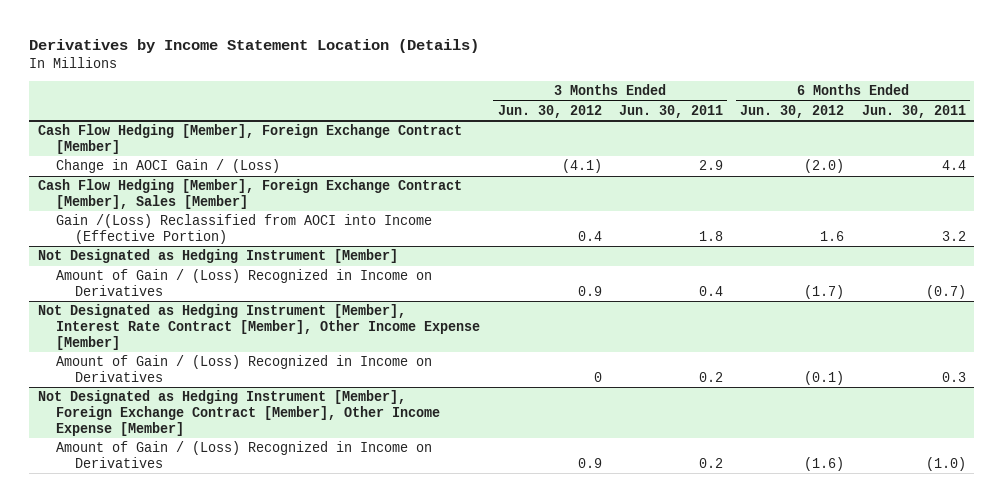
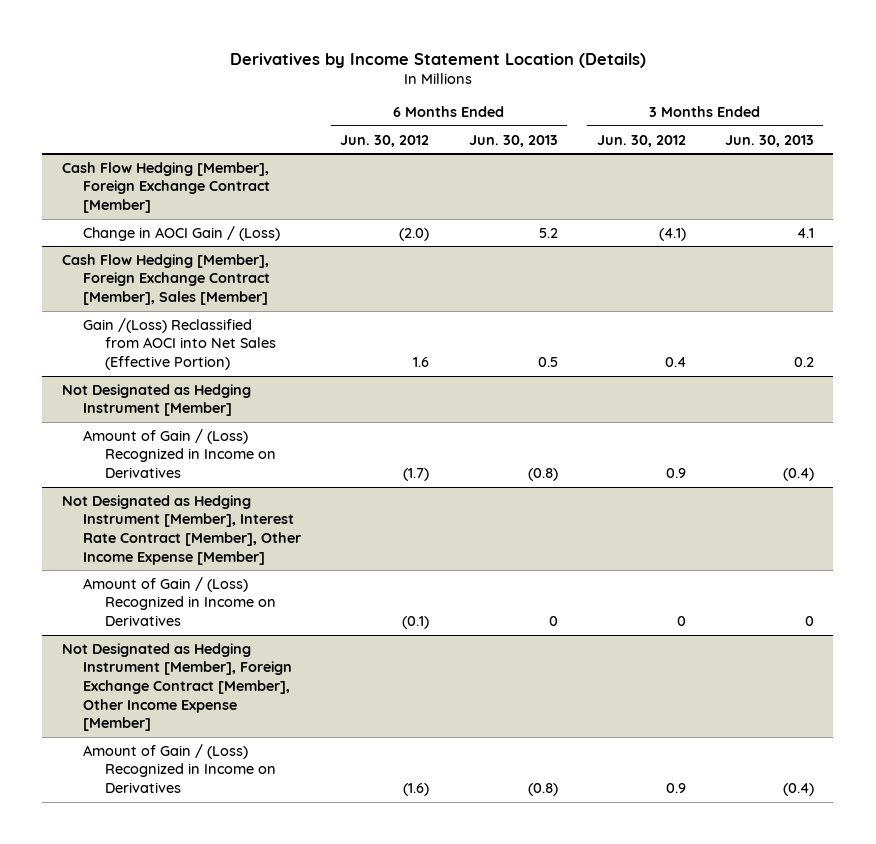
- | 3 Months Ended Jun. 30, 2012 | 3 Months Ended Jun. 30, 2011 | 6 Months Ended Jun. 30, 2012 | 6 Months Ended Jun. 30, 2011
+ | 6 Months Ended Jun. 30, 2012 | 6 Months Ended Jun. 30, 2013 | 3 Months Ended Jun. 30, 2012 | 3 Months Ended Jun. 30, 2013
@ Cash Flow Hedging [Member], Foreign Exchange Contract [Member], Sales [Member]
- Gain /(Loss) Reclassified from AOCI into Income (Effective Portion) | 0.4 | 1.8 | 1.6 | 3.2
+ Gain /(Loss) Reclassified from AOCI into Net Sales (Effective Portion) | 1.6 | 0.5 | 0.4 | 0.2

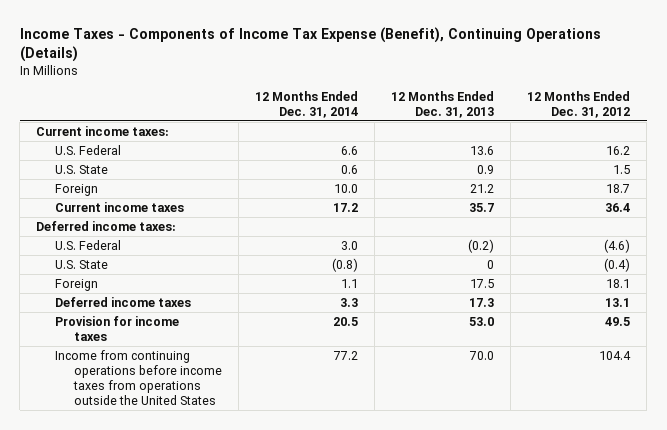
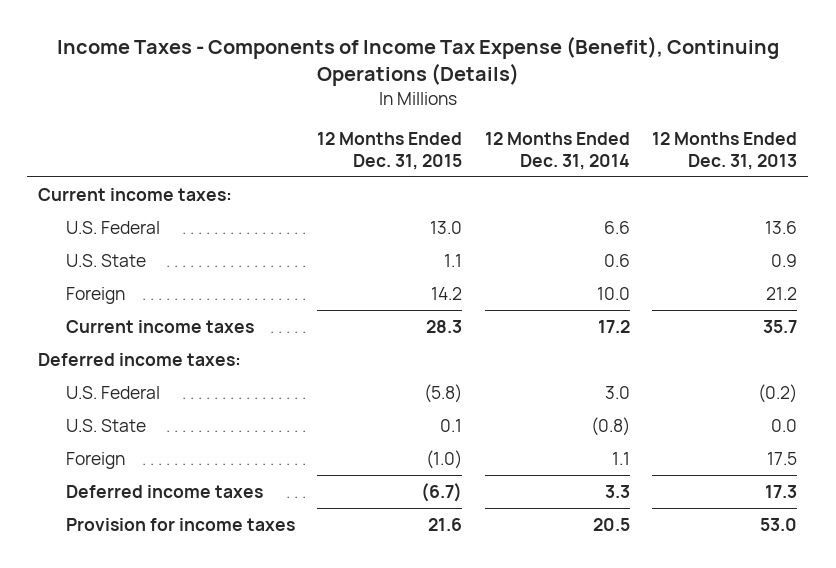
- | 12 Months Ended Dec. 31, 2014 | 12 Months Ended Dec. 31, 2013 | 12 Months Ended Dec. 31, 2012
+ | 12 Months Ended Dec. 31, 2015 | 12 Months Ended Dec. 31, 2014 | 12 Months Ended Dec. 31, 2013
- U.S. State | (0.8) | 0 | (0.4)
+ U.S. State | 0.1 | (0.8) | 0.0
- Income from continuing operations before income taxes from operations outside the United States | 77.2 | 70.0 | 104.4

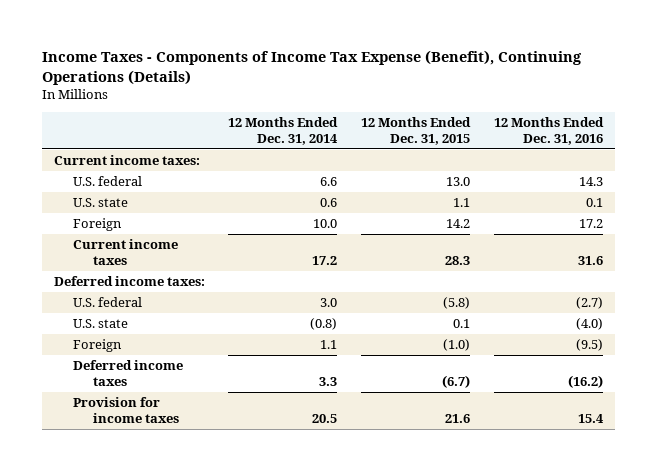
- | 12 Months Ended Dec. 31, 2015 | 12 Months Ended Dec. 31, 2014 | 12 Months Ended Dec. 31, 2013
+ | 12 Months Ended Dec. 31, 2014 | 12 Months Ended Dec. 31, 2015 | 12 Months Ended Dec. 31, 2016
- U.S. Federal | 13.0 | 6.6 | 13.6
- U.S. State | 1.1 | 0.6 | 0.9
+ U.S. federal | 6.6 | 13.0 | 14.3
+ U.S. state | 0.6 | 1.1 | 0.1
- U.S. Federal | (5.8) | 3.0 | (0.2)
- U.S. State | 0.1 | (0.8) | 0.0
+ U.S. federal | 3.0 | (5.8) | (2.7)
+ U.S. state | (0.8) | 0.1 | (4.0)

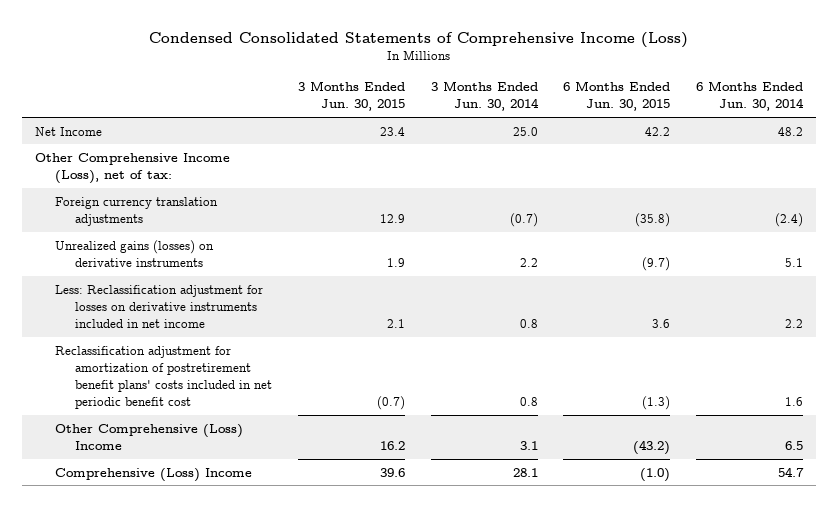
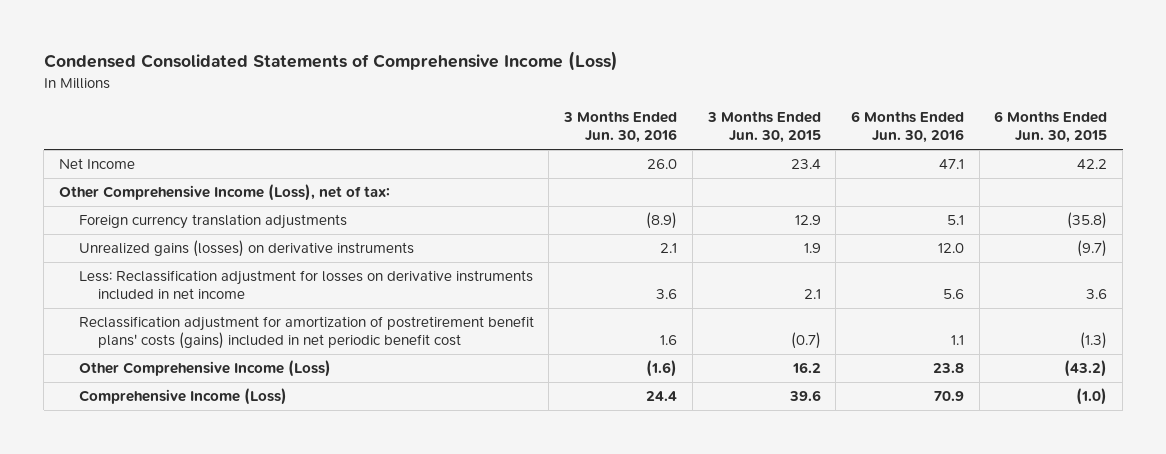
- | 3 Months Ended Jun. 30, 2015 | 3 Months Ended Jun. 30, 2014 | 6 Months Ended Jun. 30, 2015 | 6 Months Ended Jun. 30, 2014
+ | 3 Months Ended Jun. 30, 2016 | 3 Months Ended Jun. 30, 2015 | 6 Months Ended Jun. 30, 2016 | 6 Months Ended Jun. 30, 2015
- Reclassification adjustment for amortization of postretirement benefit plans' costs included in net periodic benefit cost | (0.7) | 0.8 | (1.3) | 1.6
- Other Comprehensive (Loss) Income | 16.2 | 3.1 | (43.2) | 6.5
- Comprehensive (Loss) Income | 39.6 | 28.1 | (1.0) | 54.7
+ Reclassification adjustment for amortization of postretirement benefit plans' costs (gains) included in net periodic benefit cost | 1.6 | (0.7) | 1.1 | (1.3)
+ Other Comprehensive Income (Loss) | (1.6) | 16.2 | 23.8 | (43.2)
+ Comprehensive Income (Loss) | 24.4 | 39.6 | 70.9 | (1.0)

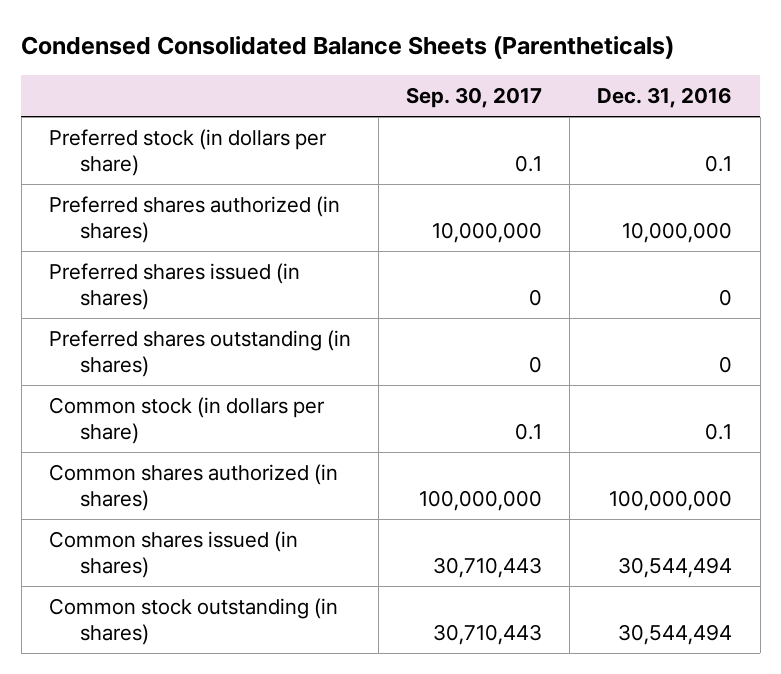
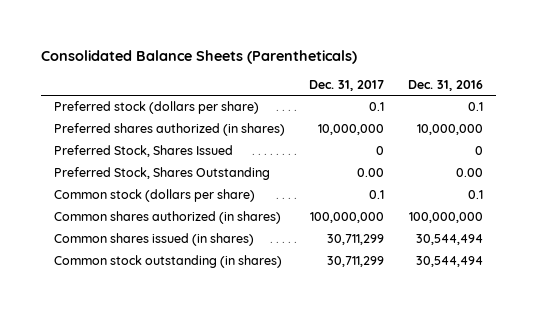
- Condensed Consolidated Balance Sheets (Parentheticals)
+ Consolidated Balance Sheets (Parentheticals)
- | Sep. 30, 2017 | Dec. 31, 2016
+ | Dec. 31, 2017 | Dec. 31, 2016
- Preferred stock (in dollars per share) | 0.1 | 0.1
+ Preferred stock (dollars per share) | 0.1 | 0.1
- Preferred shares issued (in shares) | 0 | 0
- Preferred shares outstanding (in shares) | 0 | 0
- Common stock (in dollars per share) | 0.1 | 0.1
+ Preferred Stock, Shares Issued | 0 | 0
+ Preferred Stock, Shares Outstanding | 0.00 | 0.00
+ Common stock (dollars per share) | 0.1 | 0.1

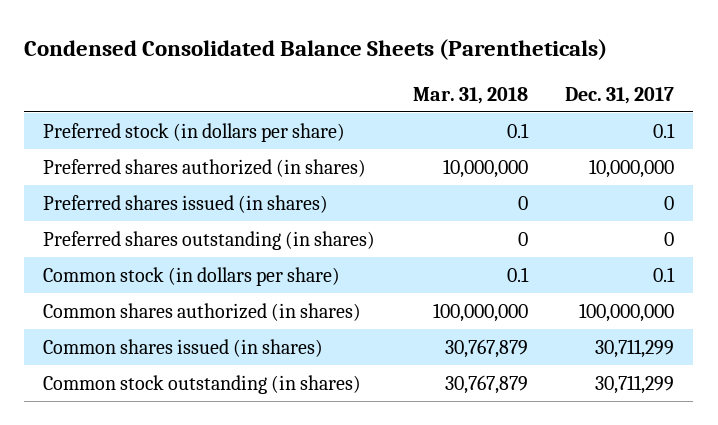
- Consolidated Balance Sheets (Parentheticals)
+ Condensed Consolidated Balance Sheets (Parentheticals)
- | Dec. 31, 2017 | Dec. 31, 2016
+ | Mar. 31, 2018 | Dec. 31, 2017
- Preferred stock (dollars per share) | 0.1 | 0.1
+ Preferred stock (in dollars per share) | 0.1 | 0.1
- Preferred Stock, Shares Issued | 0 | 0
- Preferred Stock, Shares Outstanding | 0.00 | 0.00
- Common stock (dollars per share) | 0.1 | 0.1
+ Preferred shares issued (in shares) | 0 | 0
+ Preferred shares outstanding (in shares) | 0 | 0
+ Common stock (in dollars per share) | 0.1 | 0.1

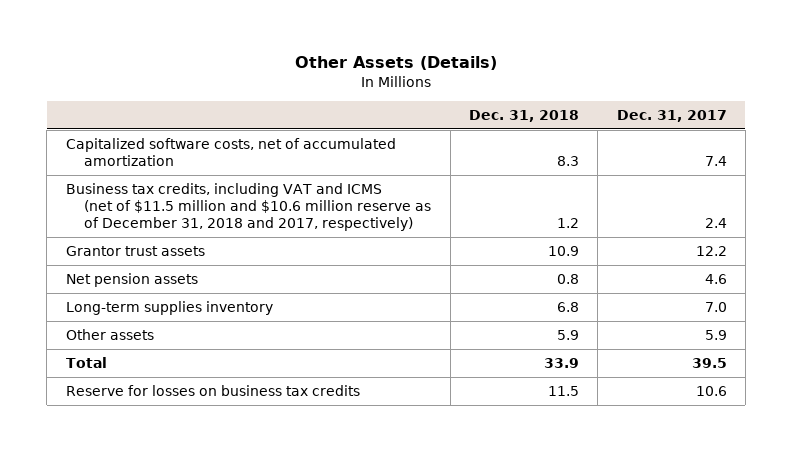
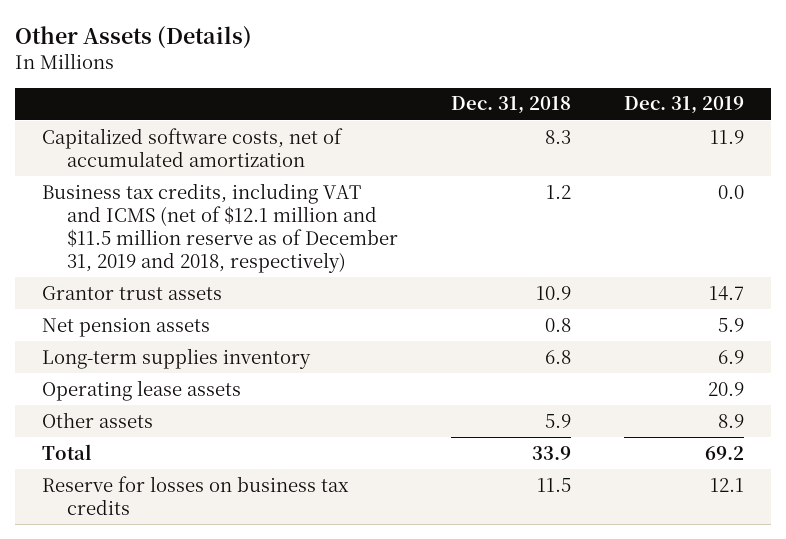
- | Dec. 31, 2018 | Dec. 31, 2017
+ | Dec. 31, 2018 | Dec. 31, 2019
- Business tax credits, including VAT and ICMS (net of $11.5 million and $10.6 million reserve as of December 31, 2018 and 2017, respectively) | 1.2 | 2.4
+ Business tax credits, including VAT and ICMS (net of $12.1 million and $11.5 million reserve as of December 31, 2019 and 2018, respectively) | 1.2 | 0.0
+ Operating lease assets | | 20.9

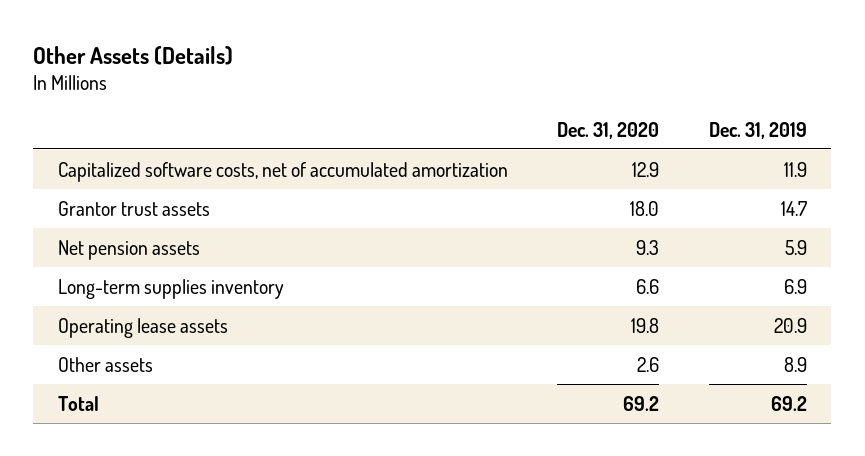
- | Dec. 31, 2018 | Dec. 31, 2019
+ | Dec. 31, 2020 | Dec. 31, 2019
- Business tax credits, including VAT and ICMS (net of $12.1 million and $11.5 million reserve as of December 31, 2019 and 2018, respectively) | 1.2 | 0.0
- Reserve for losses on business tax credits | 11.5 | 12.1

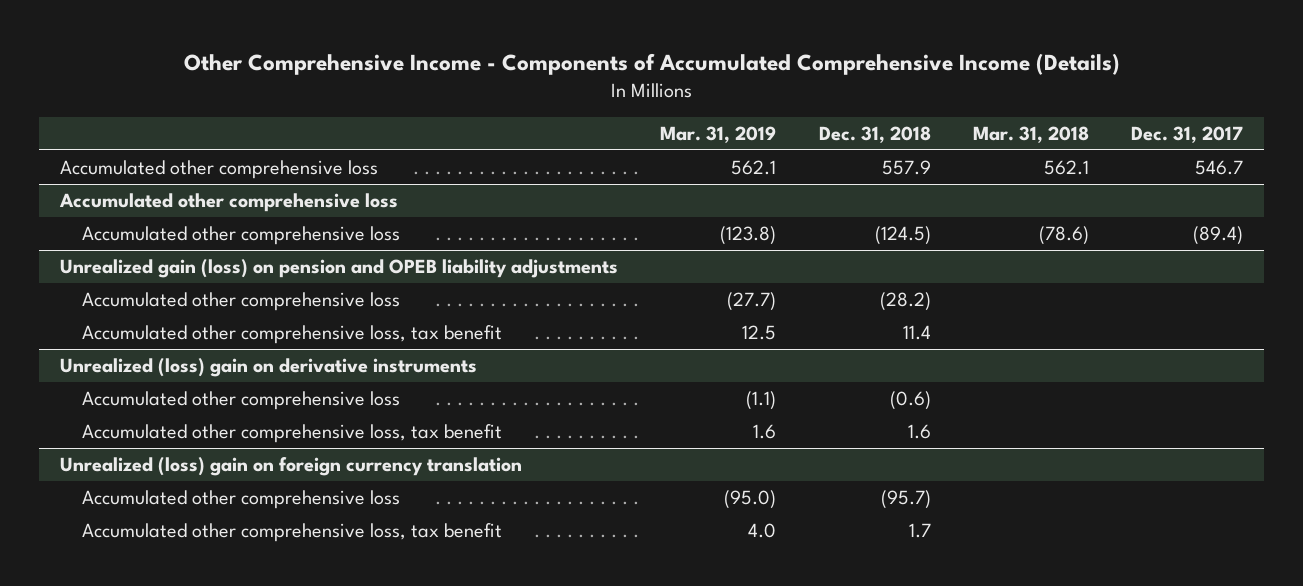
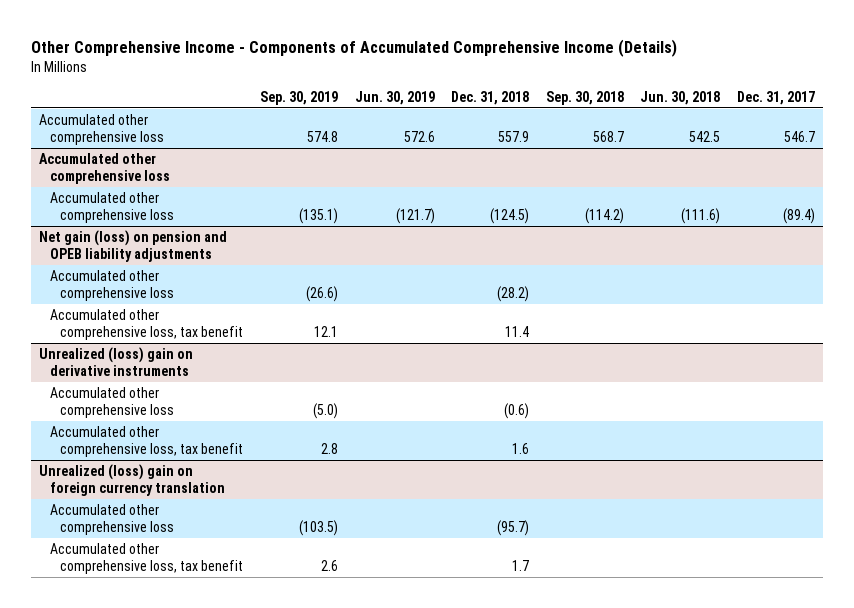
- | Mar. 31, 2019 | Dec. 31, 2018 | Mar. 31, 2018 | Dec. 31, 2017
+ | Sep. 30, 2019 | Jun. 30, 2019 | Dec. 31, 2018 | Sep. 30, 2018 | Jun. 30, 2018 | Dec. 31, 2017
- Unrealized gain (loss) on pension and OPEB liability adjustments
+ Net gain (loss) on pension and OPEB liability adjustments

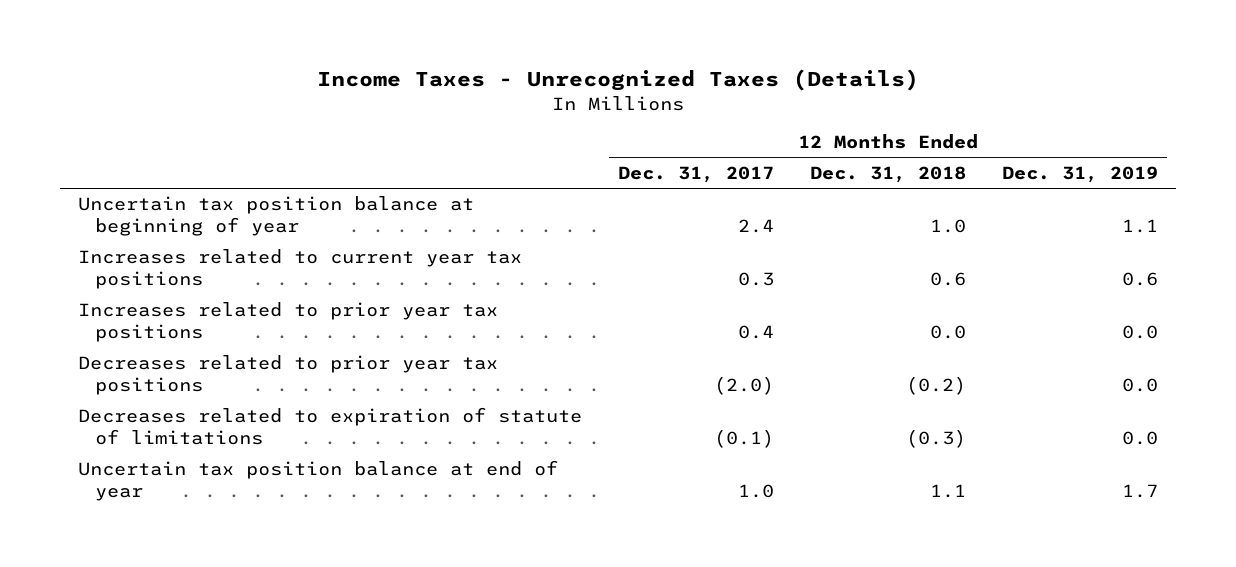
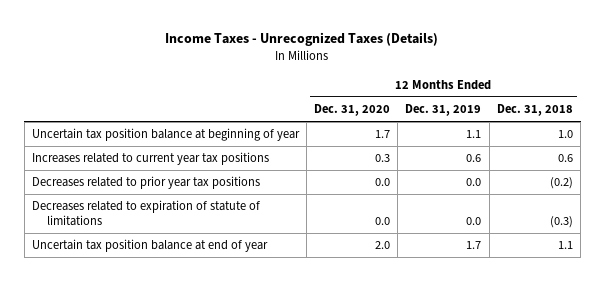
- | 12 Months Ended Dec. 31, 2017 | 12 Months Ended Dec. 31, 2018 | 12 Months Ended Dec. 31, 2019
+ | 12 Months Ended Dec. 31, 2020 | 12 Months Ended Dec. 31, 2019 | 12 Months Ended Dec. 31, 2018
- Increases related to prior year tax positions | 0.4 | 0.0 | 0.0

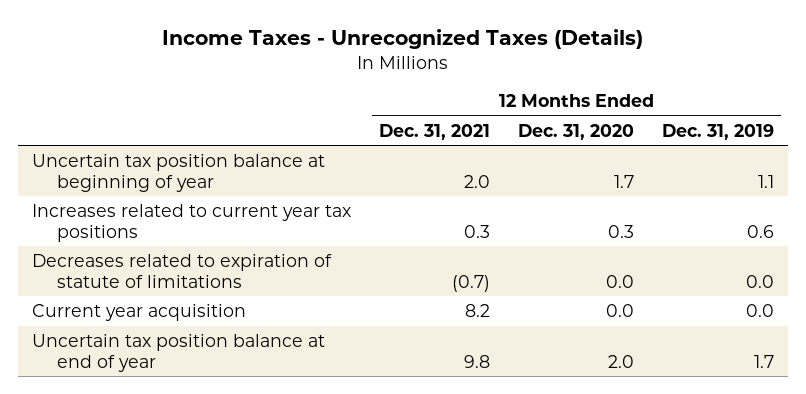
- | 12 Months Ended Dec. 31, 2020 | 12 Months Ended Dec. 31, 2019 | 12 Months Ended Dec. 31, 2018
+ | 12 Months Ended Dec. 31, 2021 | 12 Months Ended Dec. 31, 2020 | 12 Months Ended Dec. 31, 2019
- Decreases related to prior year tax positions | 0.0 | 0.0 | (0.2)
+ Current year acquisition | 8.2 | 0.0 | 0.0

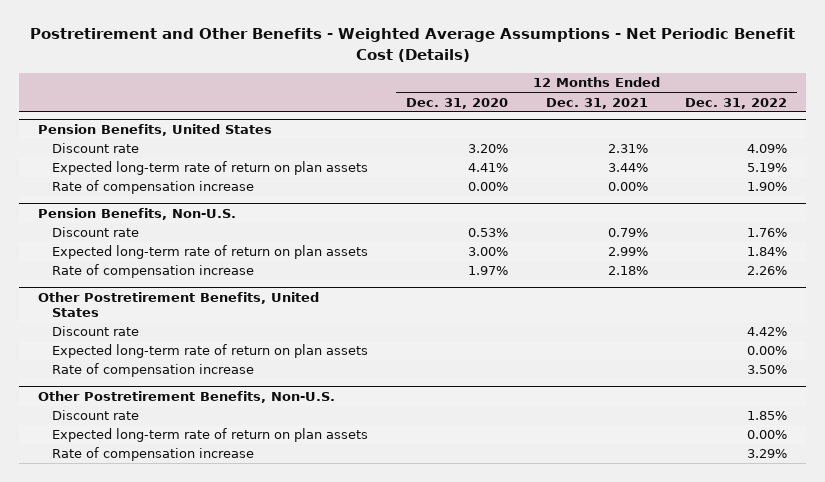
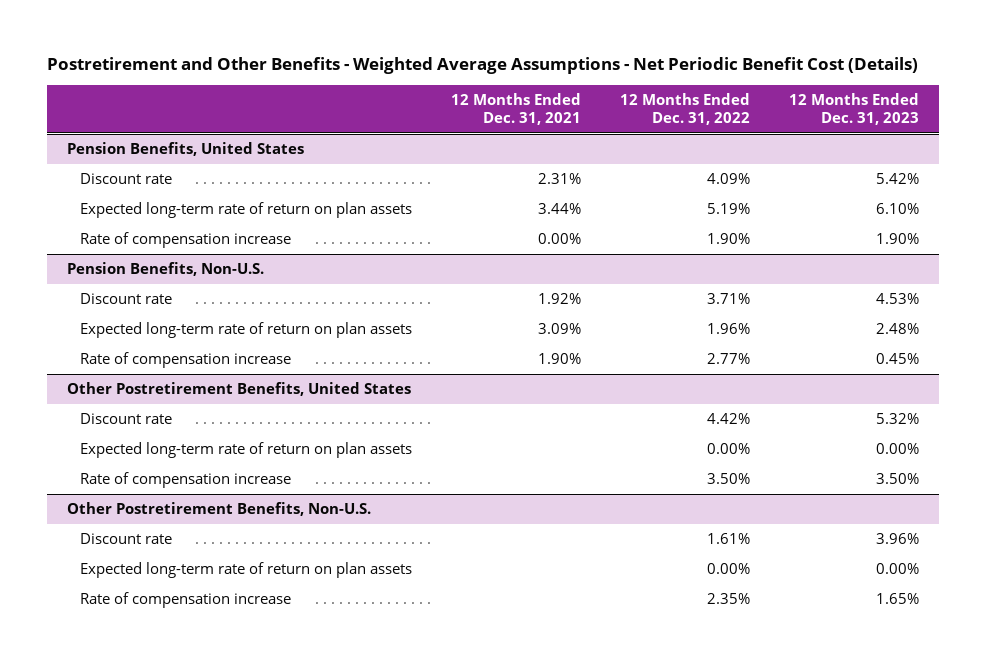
- | 12 Months Ended Dec. 31, 2020 | 12 Months Ended Dec. 31, 2021 | 12 Months Ended Dec. 31, 2022
+ | 12 Months Ended Dec. 31, 2021 | 12 Months Ended Dec. 31, 2022 | 12 Months Ended Dec. 31, 2023
@ Pension Benefits, Non-U.S.
- Discount rate | 0.53% | 0.79% | 1.76%
- Expected long-term rate of return on plan assets | 3.00% | 2.99% | 1.84%
- Rate of compensation increase | 1.97% | 2.18% | 2.26%
+ Discount rate | 1.92% | 3.71% | 4.53%
+ Expected long-term rate of return on plan assets | 3.09% | 1.96% | 2.48%
+ Rate of compensation increase | 1.90% | 2.77% | 0.45%
@ Other Postretirement Benefits, Non-U.S.
- Discount rate | | | 1.85%
+ Discount rate | | 1.61% | 3.96%
- Rate of compensation increase | | | 3.29%
+ Rate of compensation increase | | 2.35% | 1.65%

